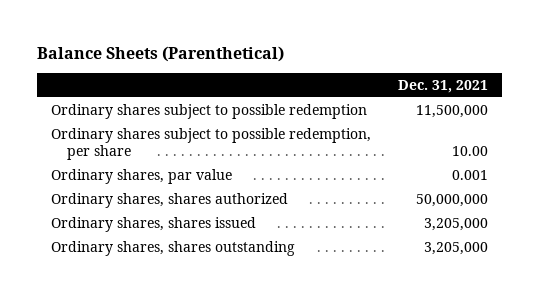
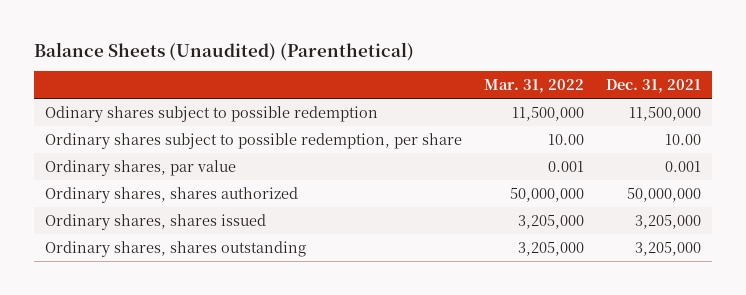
- Balance Sheets (Parenthetical)
+ Balance Sheets (Unaudited) (Parenthetical)
- | Dec. 31, 2021
+ | Mar. 31, 2022 | Dec. 31, 2021
- Ordinary shares subject to possible redemption | 11,500,000
+ Odinary shares subject to possible redemption | 11,500,000 | 11,500,000

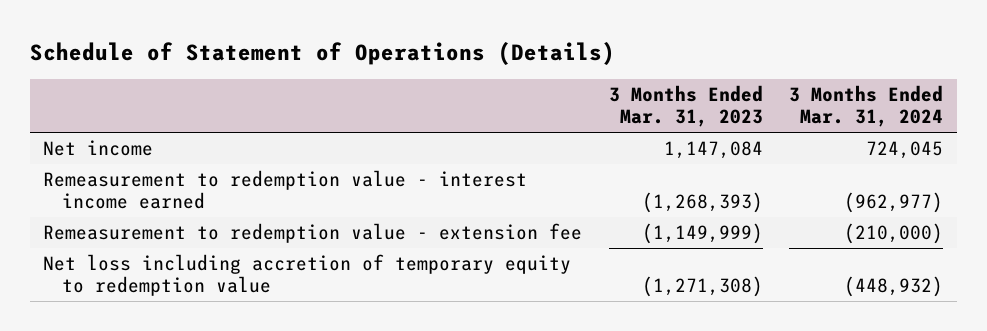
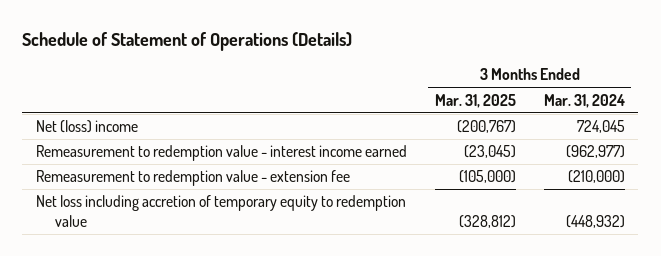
- | 3 Months Ended Mar. 31, 2023 | 3 Months Ended Mar. 31, 2024
+ | 3 Months Ended Mar. 31, 2025 | 3 Months Ended Mar. 31, 2024
- Net income | 1,147,084 | 724,045
+ Net (loss) income | (200,767) | 724,045

